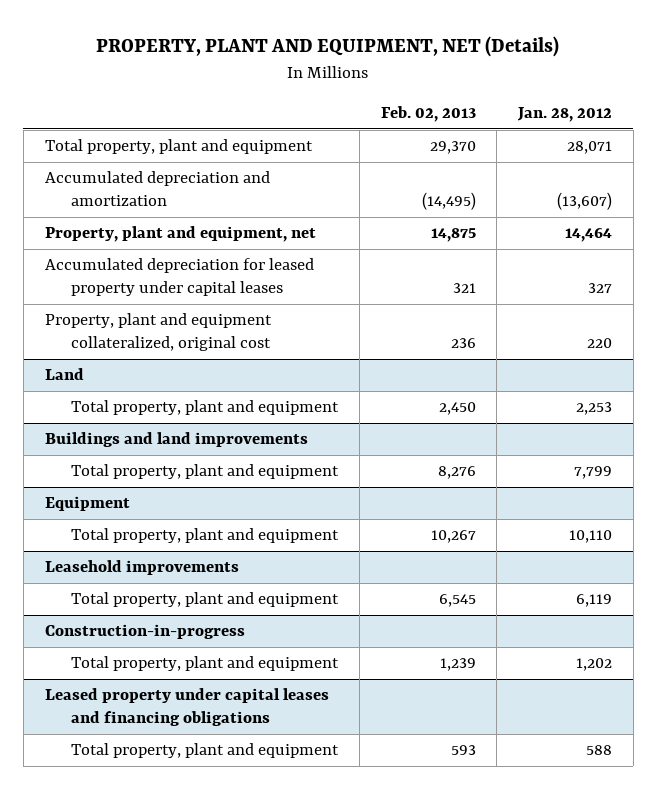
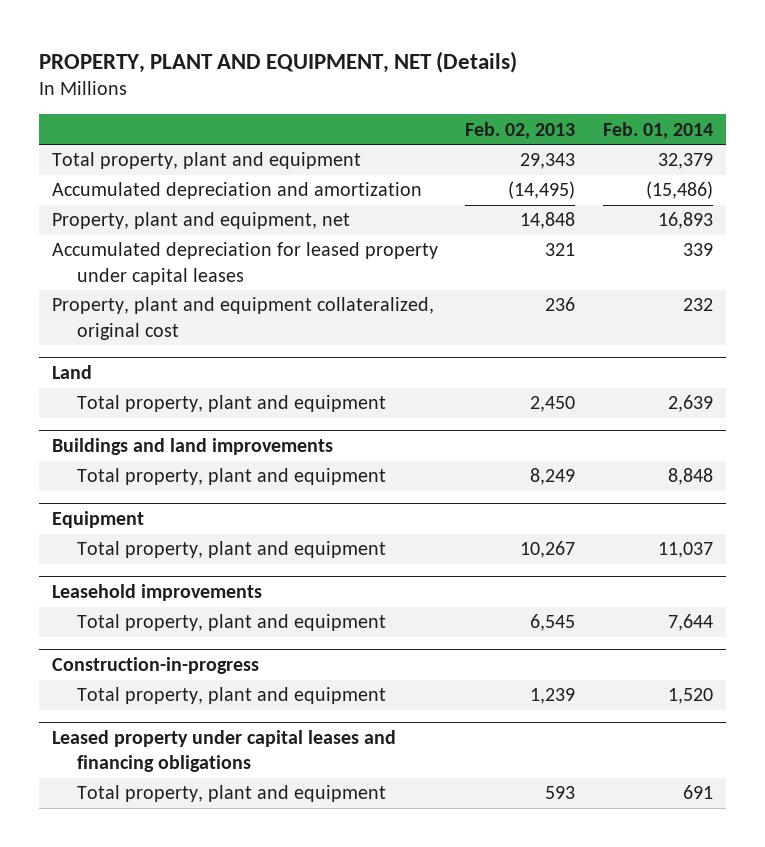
- | Feb. 02, 2013 | Jan. 28, 2012
+ | Feb. 02, 2013 | Feb. 01, 2014
- Total property, plant and equipment | 29,370 | 28,071
+ Total property, plant and equipment | 29,343 | 32,379
- Property, plant and equipment, net | 14,875 | 14,464
+ Property, plant and equipment, net | 14,848 | 16,893
@ Buildings and land improvements
- Total property, plant and equipment | 8,276 | 7,799
+ Total property, plant and equipment | 8,249 | 8,848

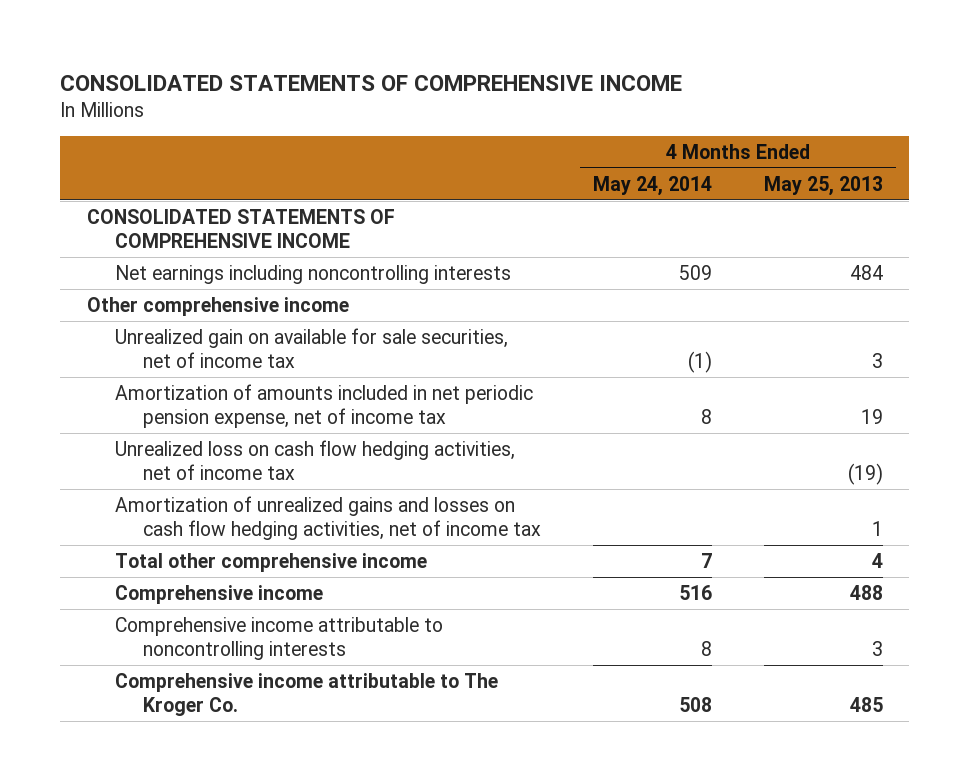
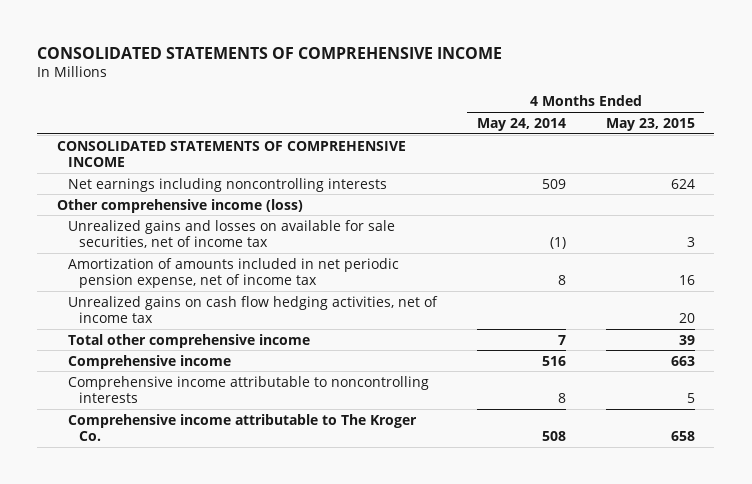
- | 4 Months Ended May 24, 2014 | 4 Months Ended May 25, 2013
+ | 4 Months Ended May 24, 2014 | 4 Months Ended May 23, 2015
- Other comprehensive income
- Unrealized gain on available for sale securities, net of income tax | (1) | 3
+ Other comprehensive income (loss)
+ Unrealized gains and losses on available for sale securities, net of income tax | (1) | 3
- Unrealized loss on cash flow hedging activities, net of income tax | | (19)
- Amortization of unrealized gains and losses on cash flow hedging activities, net of income tax | | 1
+ Unrealized gains on cash flow hedging activities, net of income tax | | 20

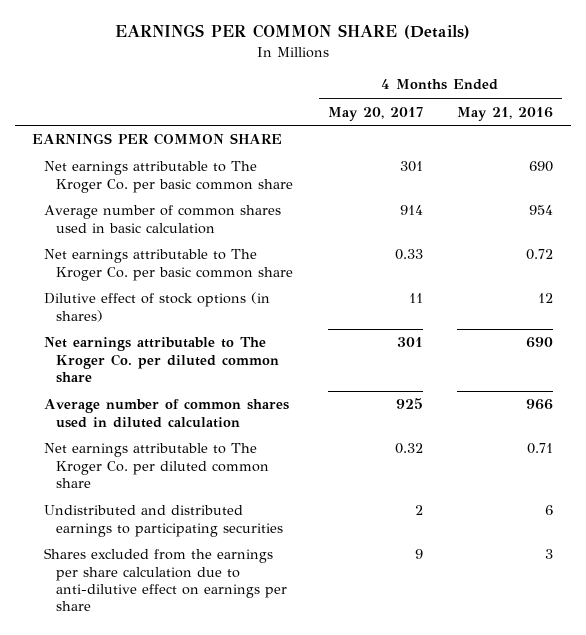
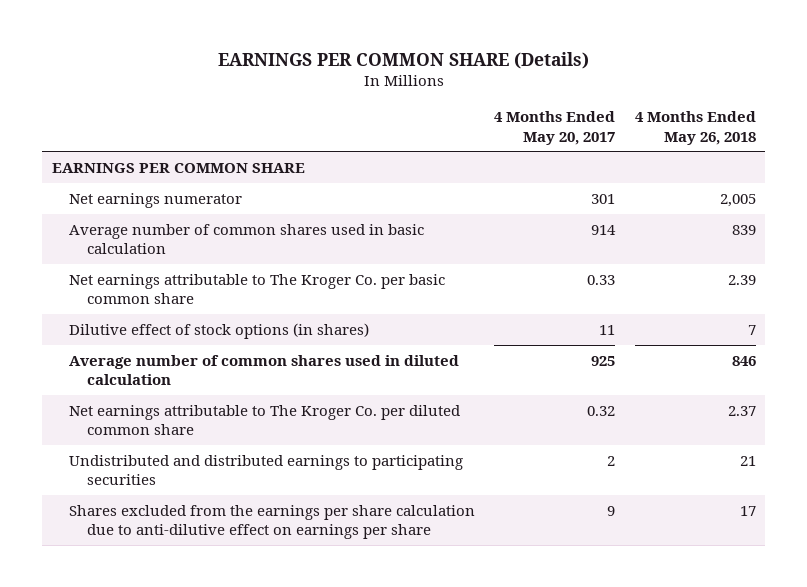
- | 4 Months Ended May 20, 2017 | 4 Months Ended May 21, 2016
+ | 4 Months Ended May 20, 2017 | 4 Months Ended May 26, 2018
- Net earnings attributable to The Kroger Co. per basic common share | 301 | 690
+ Net earnings numerator | 301 | 2,005
- Net earnings attributable to The Kroger Co. per diluted common share | 301 | 690

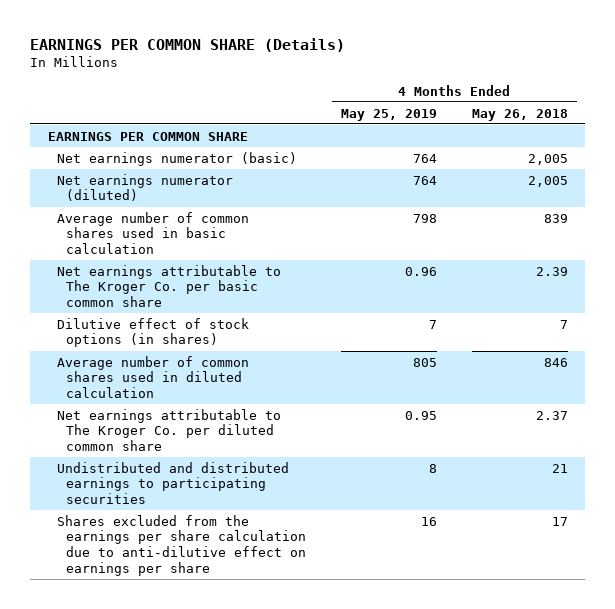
- | 4 Months Ended May 20, 2017 | 4 Months Ended May 26, 2018
+ | 4 Months Ended May 25, 2019 | 4 Months Ended May 26, 2018
- Net earnings numerator | 301 | 2,005
+ Net earnings numerator (basic) | 764 | 2,005
+ Net earnings numerator (diluted) | 764 | 2,005

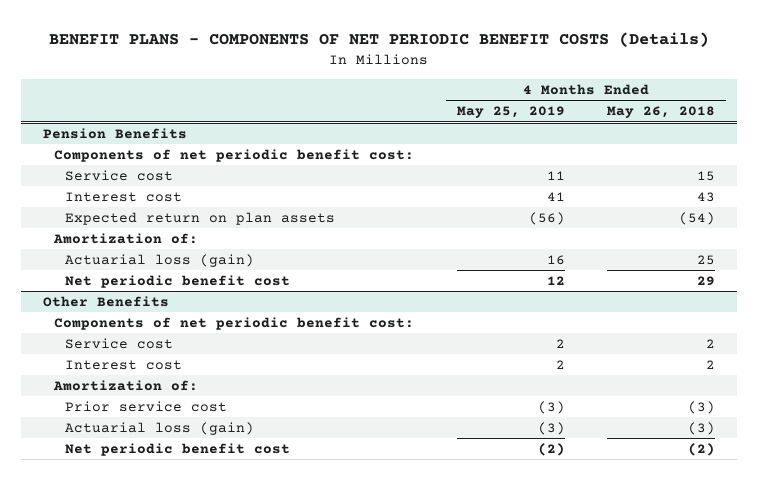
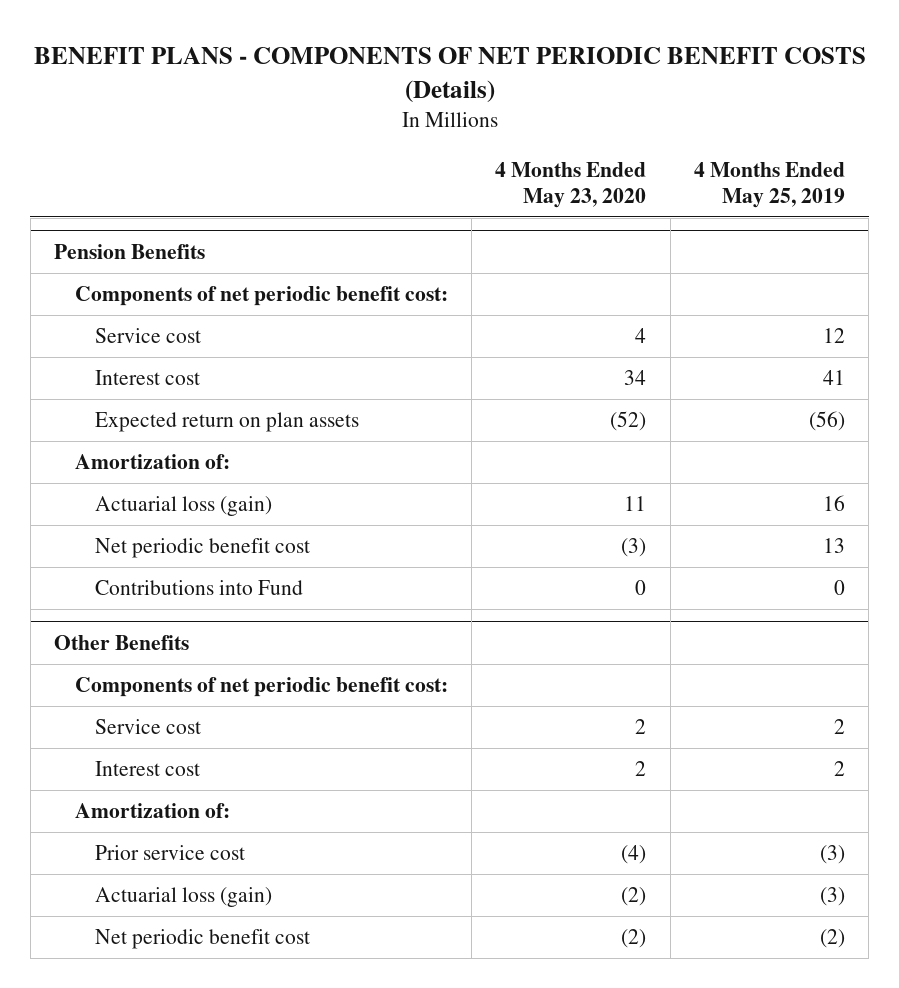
- | 4 Months Ended May 25, 2019 | 4 Months Ended May 26, 2018
+ | 4 Months Ended May 23, 2020 | 4 Months Ended May 25, 2019
@ Pension Benefits
- Service cost | 11 | 15
+ Service cost | 4 | 12
- Net periodic benefit cost | 12 | 29
+ Net periodic benefit cost | (3) | 13
+ Contributions into Fund | 0 | 0

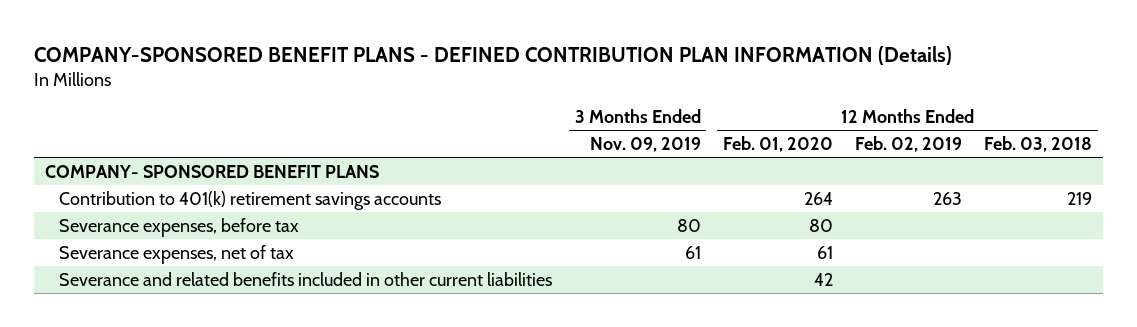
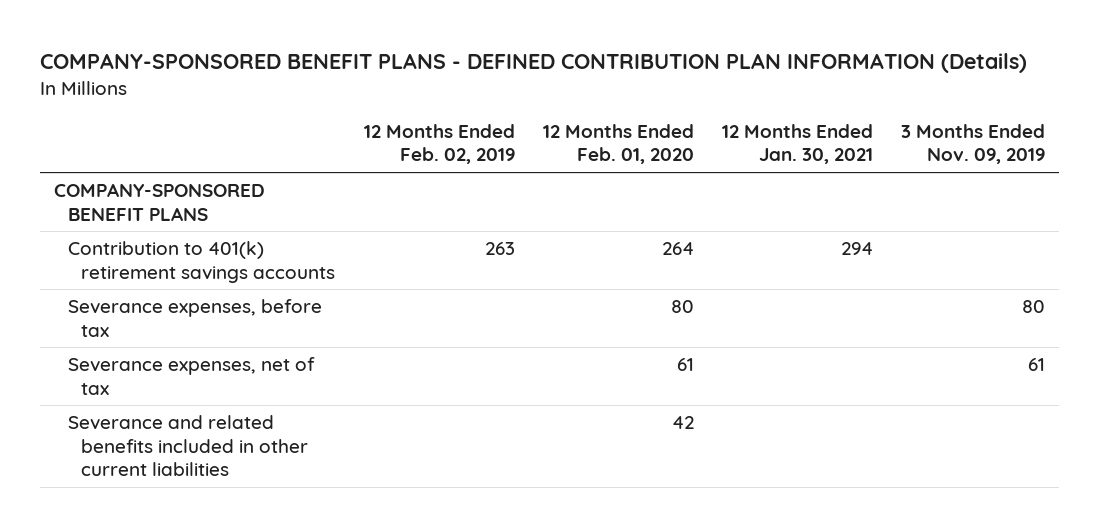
- | 3 Months Ended Nov. 09, 2019 | 12 Months Ended Feb. 01, 2020 | 12 Months Ended Feb. 02, 2019 | 12 Months Ended Feb. 03, 2018
+ | 12 Months Ended Feb. 02, 2019 | 12 Months Ended Feb. 01, 2020 | 12 Months Ended Jan. 30, 2021 | 3 Months Ended Nov. 09, 2019
- COMPANY- SPONSORED BENEFIT PLANS
+ COMPANY-SPONSORED BENEFIT PLANS

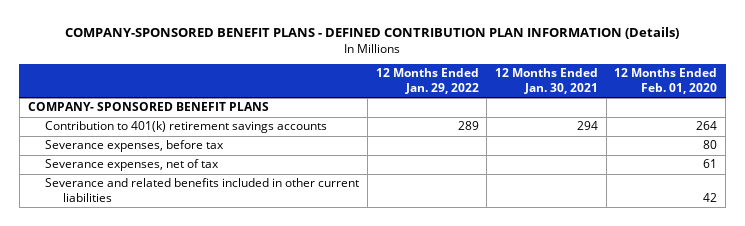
- | 12 Months Ended Feb. 02, 2019 | 12 Months Ended Feb. 01, 2020 | 12 Months Ended Jan. 30, 2021 | 3 Months Ended Nov. 09, 2019
+ | 12 Months Ended Jan. 29, 2022 | 12 Months Ended Jan. 30, 2021 | 12 Months Ended Feb. 01, 2020
- COMPANY-SPONSORED BENEFIT PLANS
+ COMPANY- SPONSORED BENEFIT PLANS

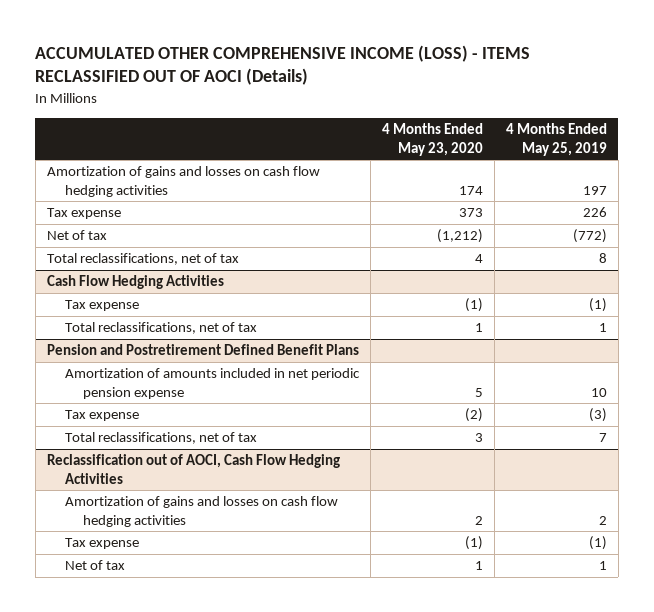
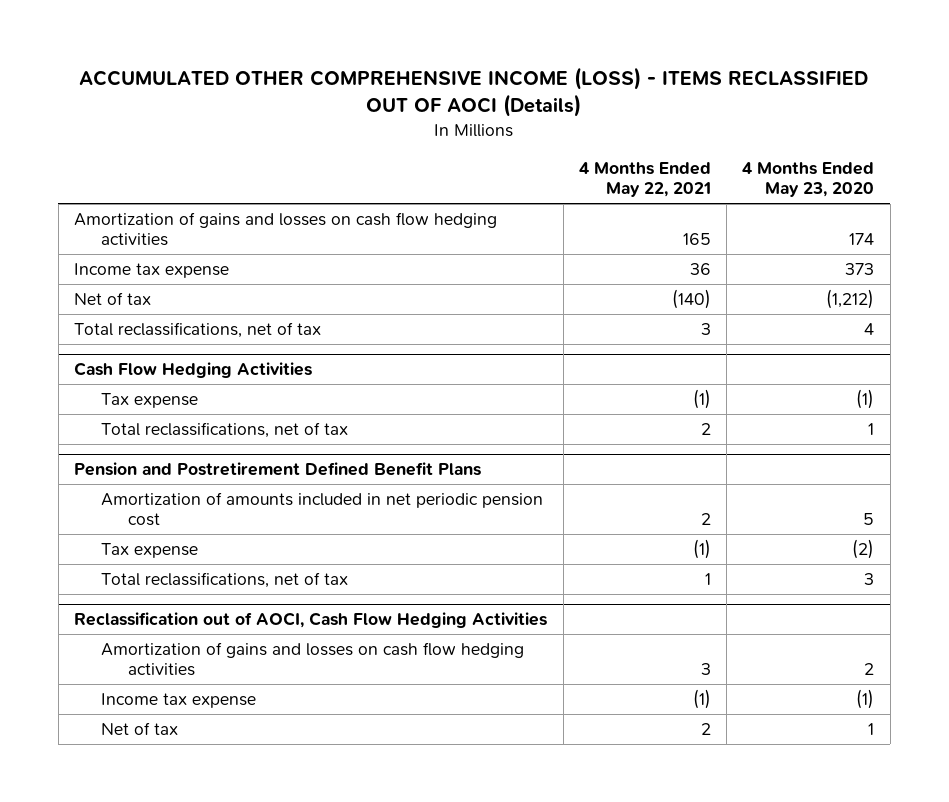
- | 4 Months Ended May 23, 2020 | 4 Months Ended May 25, 2019
+ | 4 Months Ended May 22, 2021 | 4 Months Ended May 23, 2020
- Tax expense | 373 | 226
+ Income tax expense | 36 | 373
@ Pension and Postretirement Defined Benefit Plans
- Amortization of amounts included in net periodic pension expense | 5 | 10
+ Amortization of amounts included in net periodic pension cost | 2 | 5
@ Reclassification out of AOCI, Cash Flow Hedging Activities
- Tax expense | (1) | (1)
+ Income tax expense | (1) | (1)

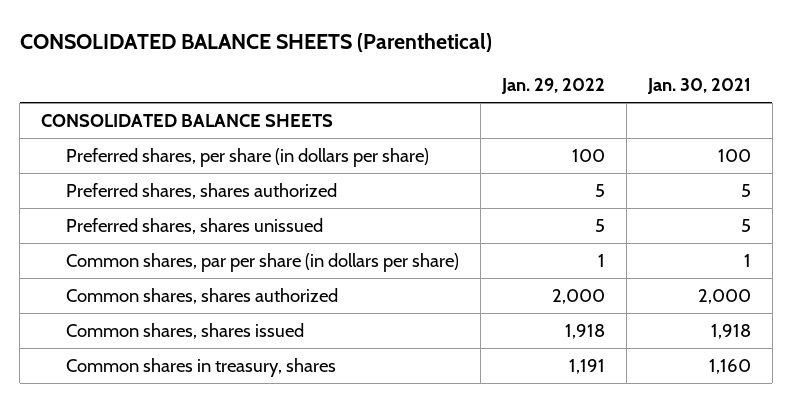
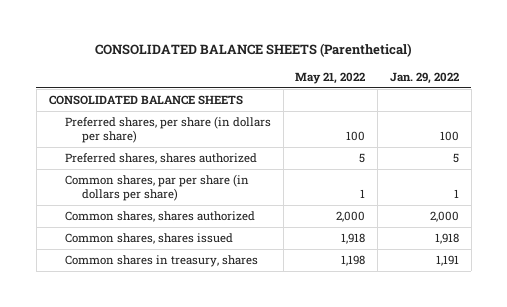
- | Jan. 29, 2022 | Jan. 30, 2021
+ | May 21, 2022 | Jan. 29, 2022
- Preferred shares, shares unissued | 5 | 5

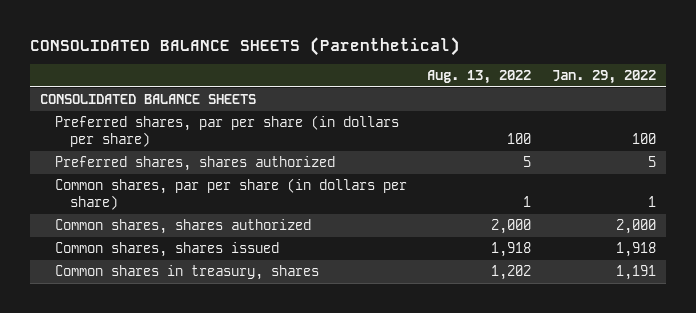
- | May 21, 2022 | Jan. 29, 2022
+ | Aug. 13, 2022 | Jan. 29, 2022
- Preferred shares, per share (in dollars per share) | 100 | 100
+ Preferred shares, par per share (in dollars per share) | 100 | 100

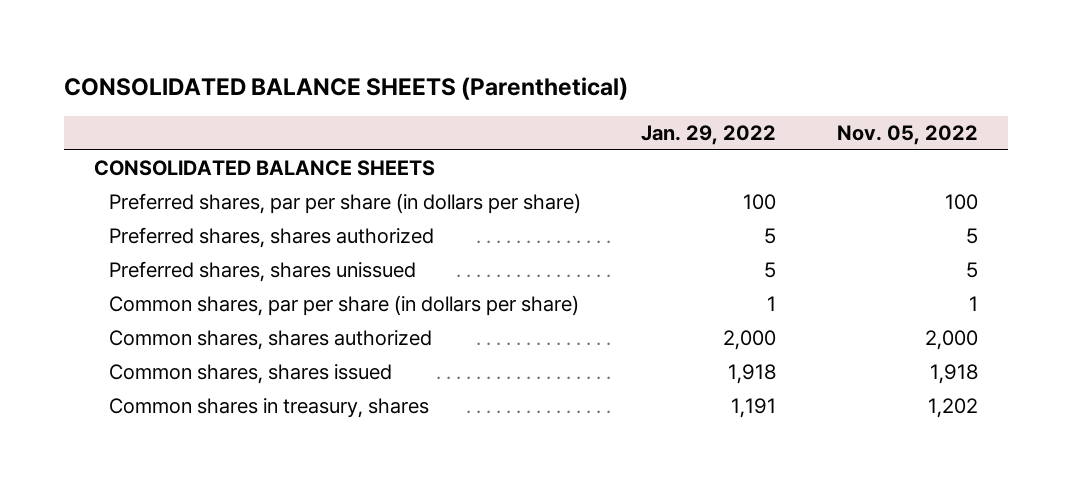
- | Aug. 13, 2022 | Jan. 29, 2022
+ | Jan. 29, 2022 | Nov. 05, 2022
+ Preferred shares, shares unissued | 5 | 5

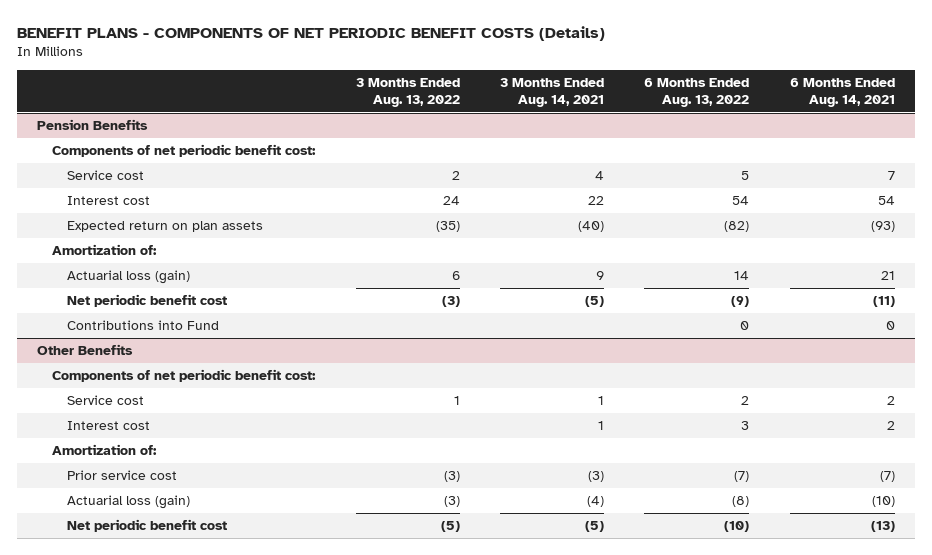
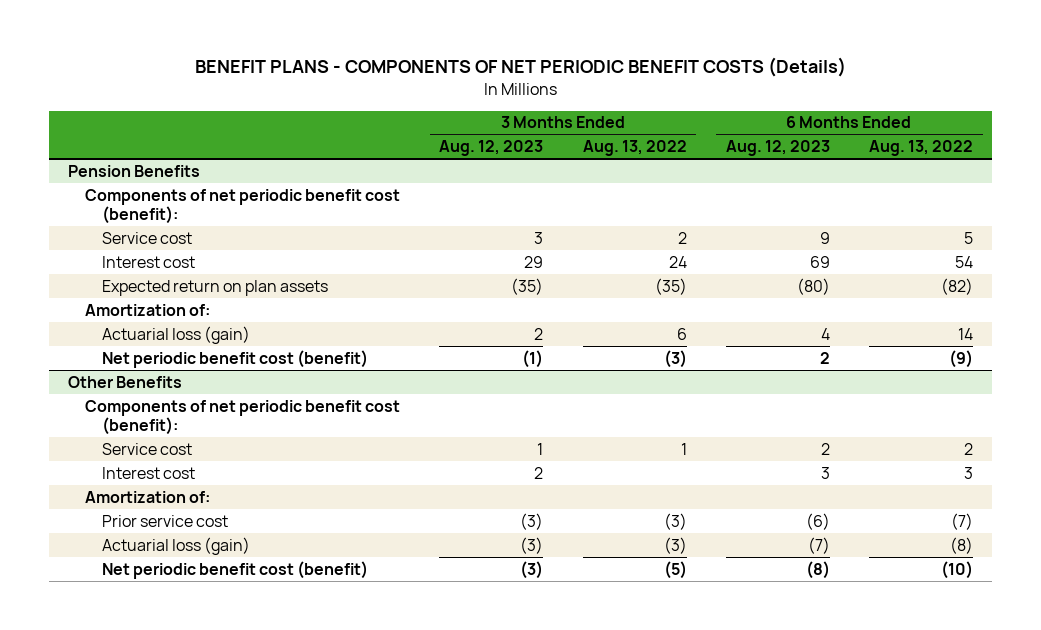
- | 3 Months Ended Aug. 13, 2022 | 3 Months Ended Aug. 14, 2021 | 6 Months Ended Aug. 13, 2022 | 6 Months Ended Aug. 14, 2021
+ | 3 Months Ended Aug. 12, 2023 | 3 Months Ended Aug. 13, 2022 | 6 Months Ended Aug. 12, 2023 | 6 Months Ended Aug. 13, 2022
@ Pension Benefits
- Components of net periodic benefit cost:
+ Components of net periodic benefit cost (benefit):
- Net periodic benefit cost | (3) | (5) | (9) | (11)
- Contributions into Fund | | | 0 | 0
+ Net periodic benefit cost (benefit) | (1) | (3) | 2 | (9)
@ Other Benefits
- Components of net periodic benefit cost:
+ Components of net periodic benefit cost (benefit):
- Net periodic benefit cost | (5) | (5) | (10) | (13)
+ Net periodic benefit cost (benefit) | (3) | (5) | (8) | (10)

